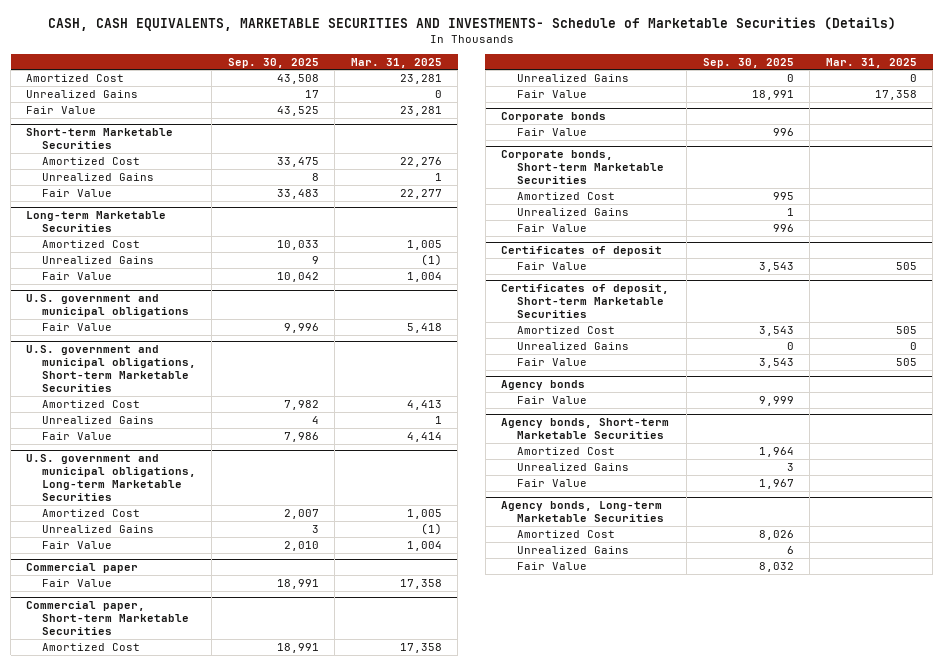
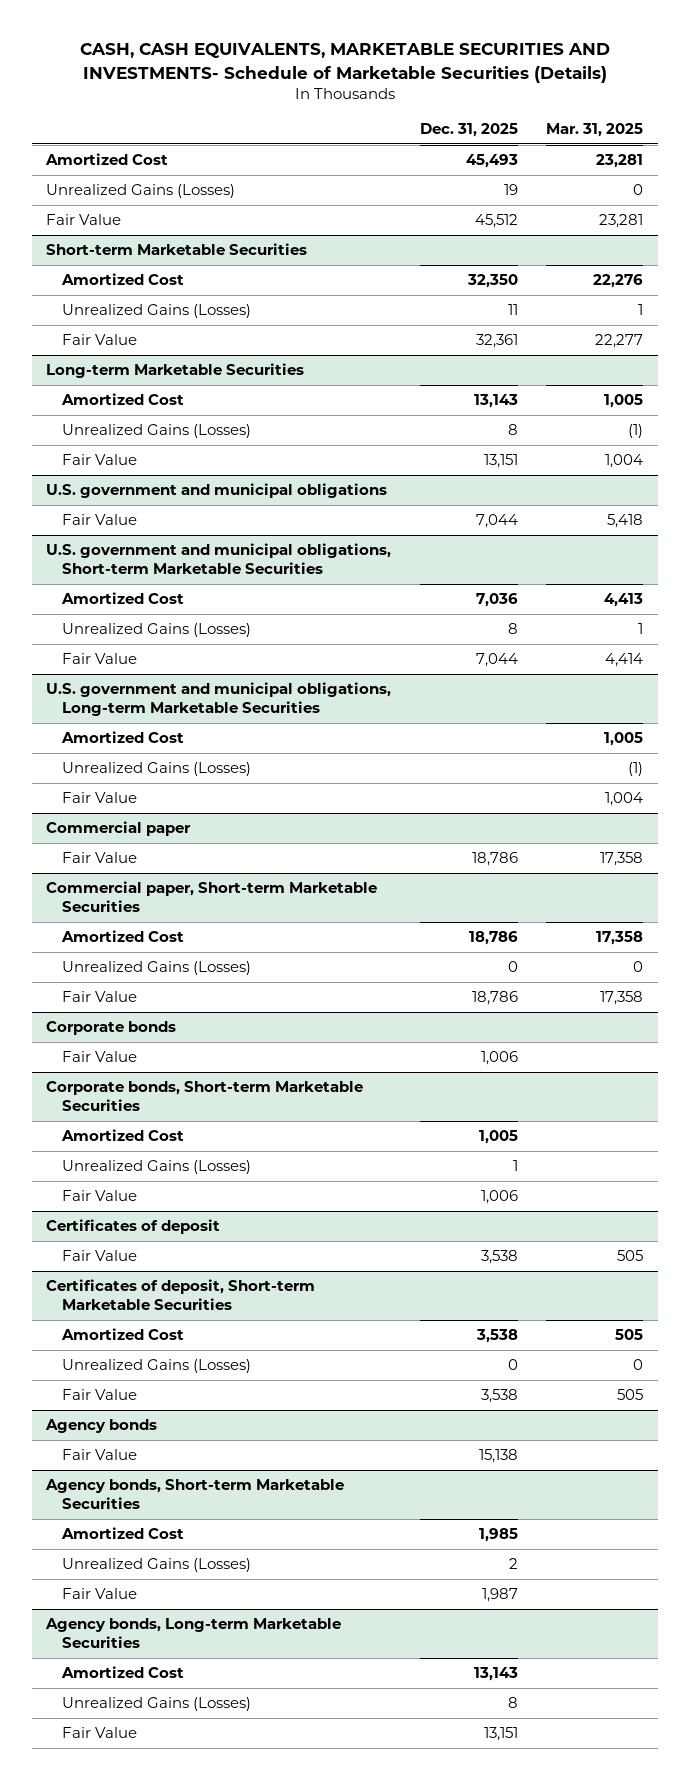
- | Sep. 30, 2025 | Mar. 31, 2025
+ | Dec. 31, 2025 | Mar. 31, 2025
- Unrealized Gains | 17 | 0
+ Unrealized Gains (Losses) | 19 | 0
@ Short-term Marketable Securities
- Unrealized Gains | 8 | 1
+ Unrealized Gains (Losses) | 11 | 1
@ Long-term Marketable Securities
- Unrealized Gains | 9 | (1)
+ Unrealized Gains (Losses) | 8 | (1)
@ U.S. government and municipal obligations, Short-term Marketable Securities
- Unrealized Gains | 4 | 1
+ Unrealized Gains (Losses) | 8 | 1
@ U.S. government and municipal obligations, Long-term Marketable Securities
- Unrealized Gains | 3 | (1)
+ Unrealized Gains (Losses) | | (1)
@ Commercial paper, Short-term Marketable Securities
- Unrealized Gains | 0 | 0
+ Unrealized Gains (Losses) | 0 | 0
@ Corporate bonds, Short-term Marketable Securities
- Unrealized Gains | 1 |
+ Unrealized Gains (Losses) | 1 |
@ Certificates of deposit, Short-term Marketable Securities
- Unrealized Gains | 0 | 0
+ Unrealized Gains (Losses) | 0 | 0
@ Agency bonds, Short-term Marketable Securities
- Unrealized Gains | 3 |
+ Unrealized Gains (Losses) | 2 |
@ Agency bonds, Long-term Marketable Securities
- Unrealized Gains | 6 |
+ Unrealized Gains (Losses) | 8 |

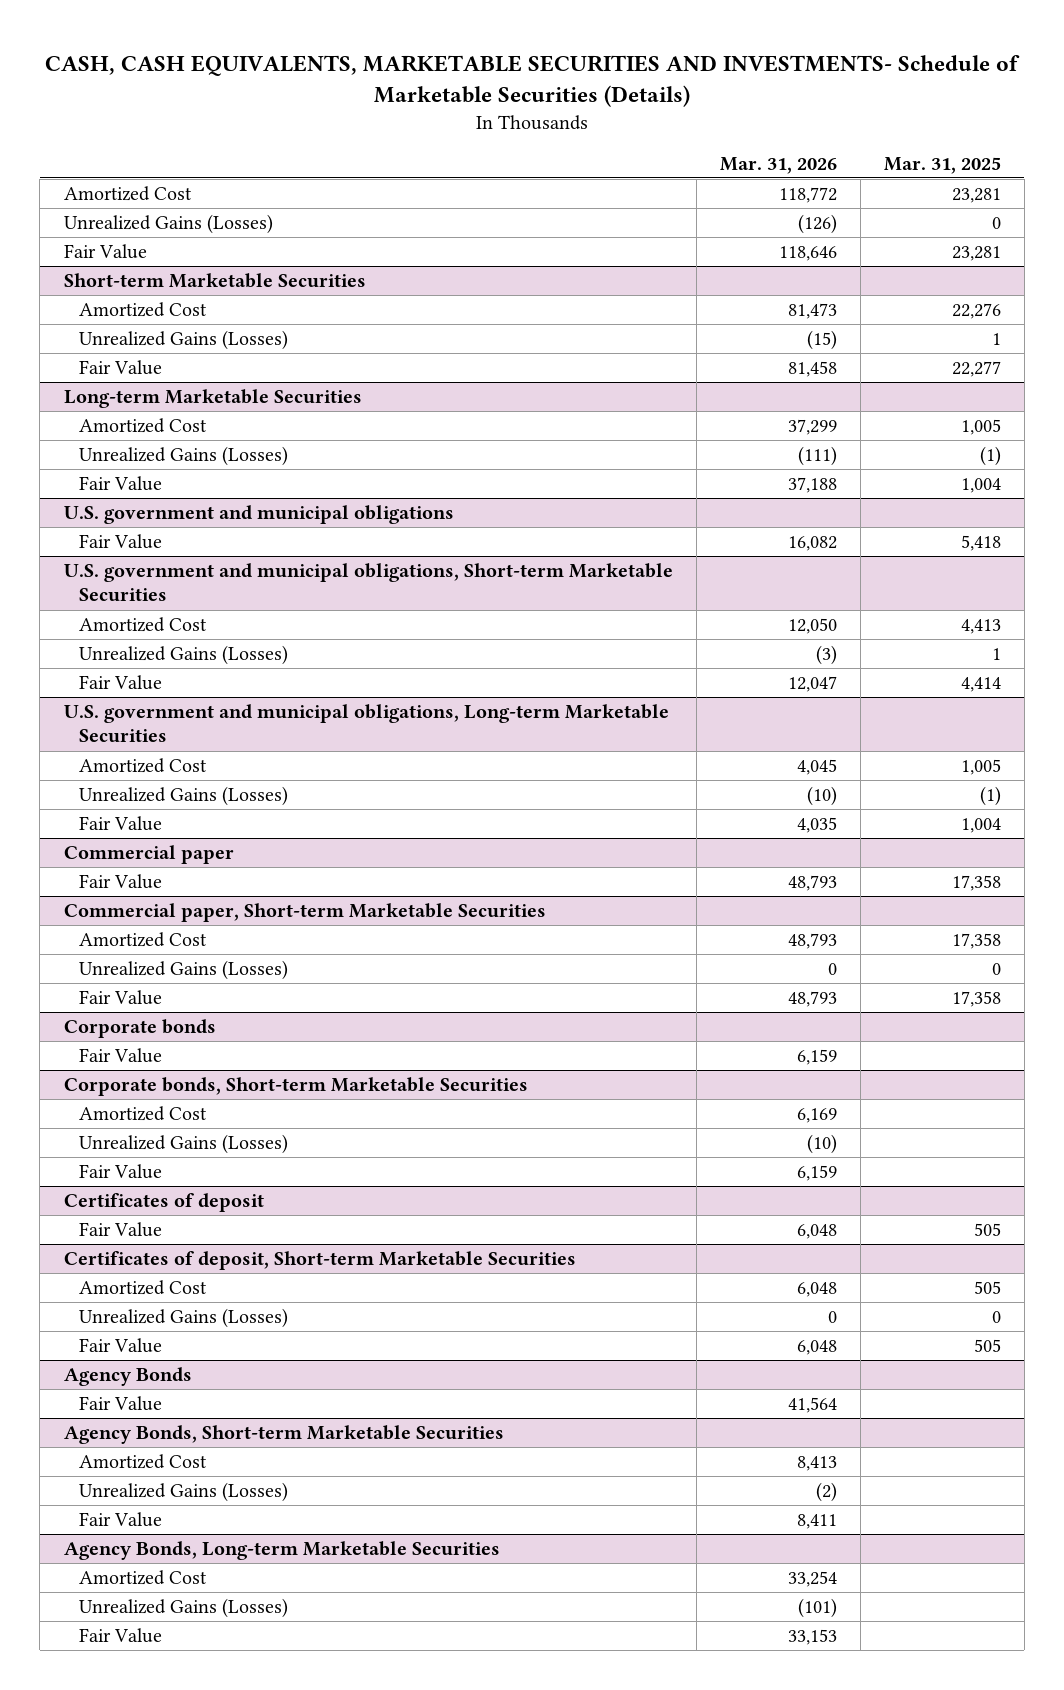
- | Dec. 31, 2025 | Mar. 31, 2025
+ | Mar. 31, 2026 | Mar. 31, 2025
- Agency bonds
+ Agency Bonds
- Agency bonds, Short-term Marketable Securities
+ Agency Bonds, Short-term Marketable Securities
- Agency bonds, Long-term Marketable Securities
+ Agency Bonds, Long-term Marketable Securities

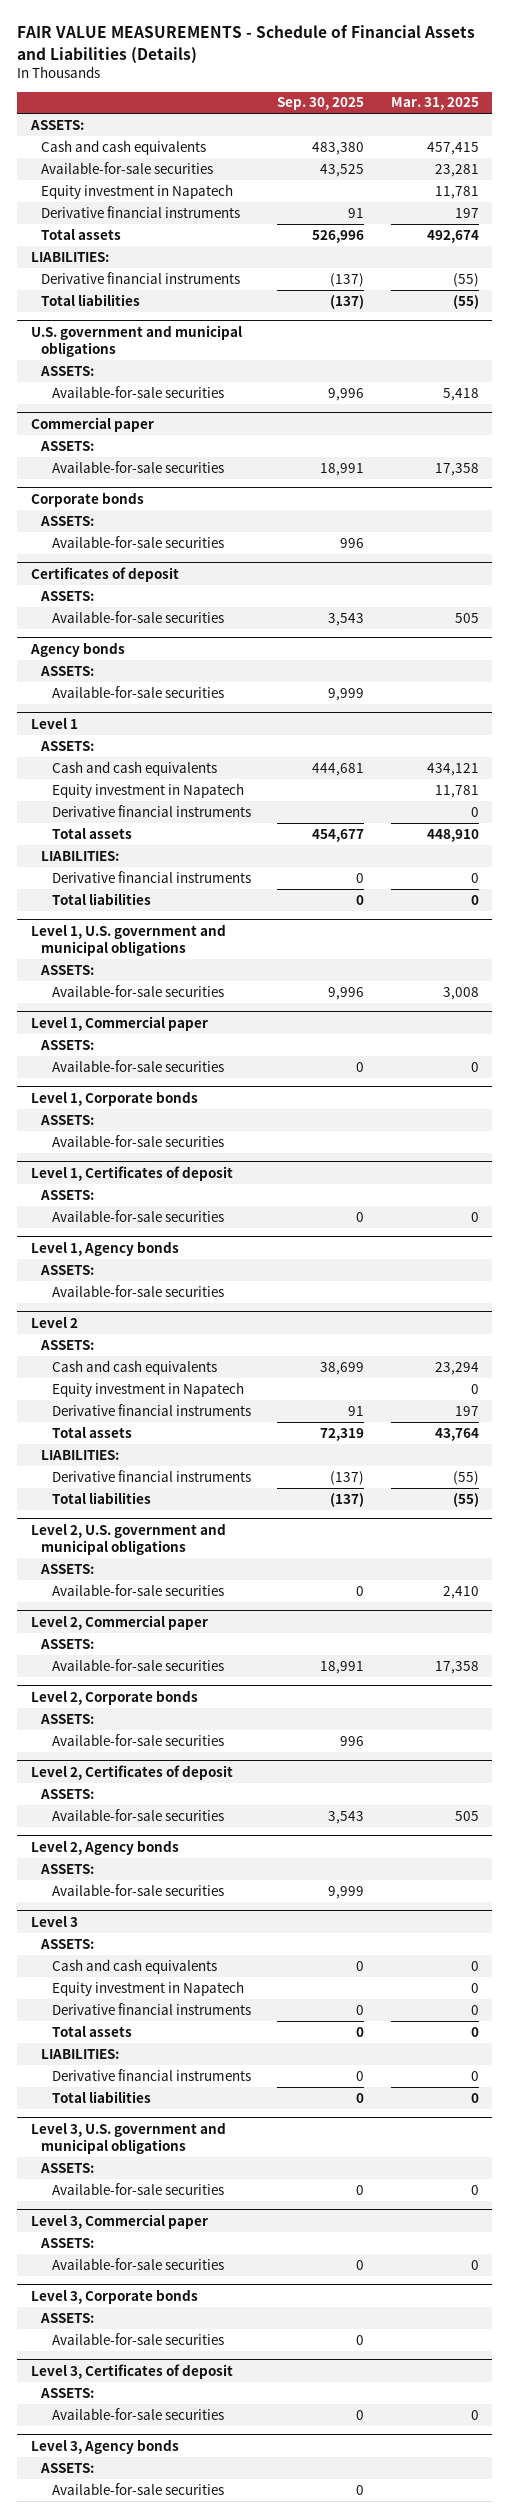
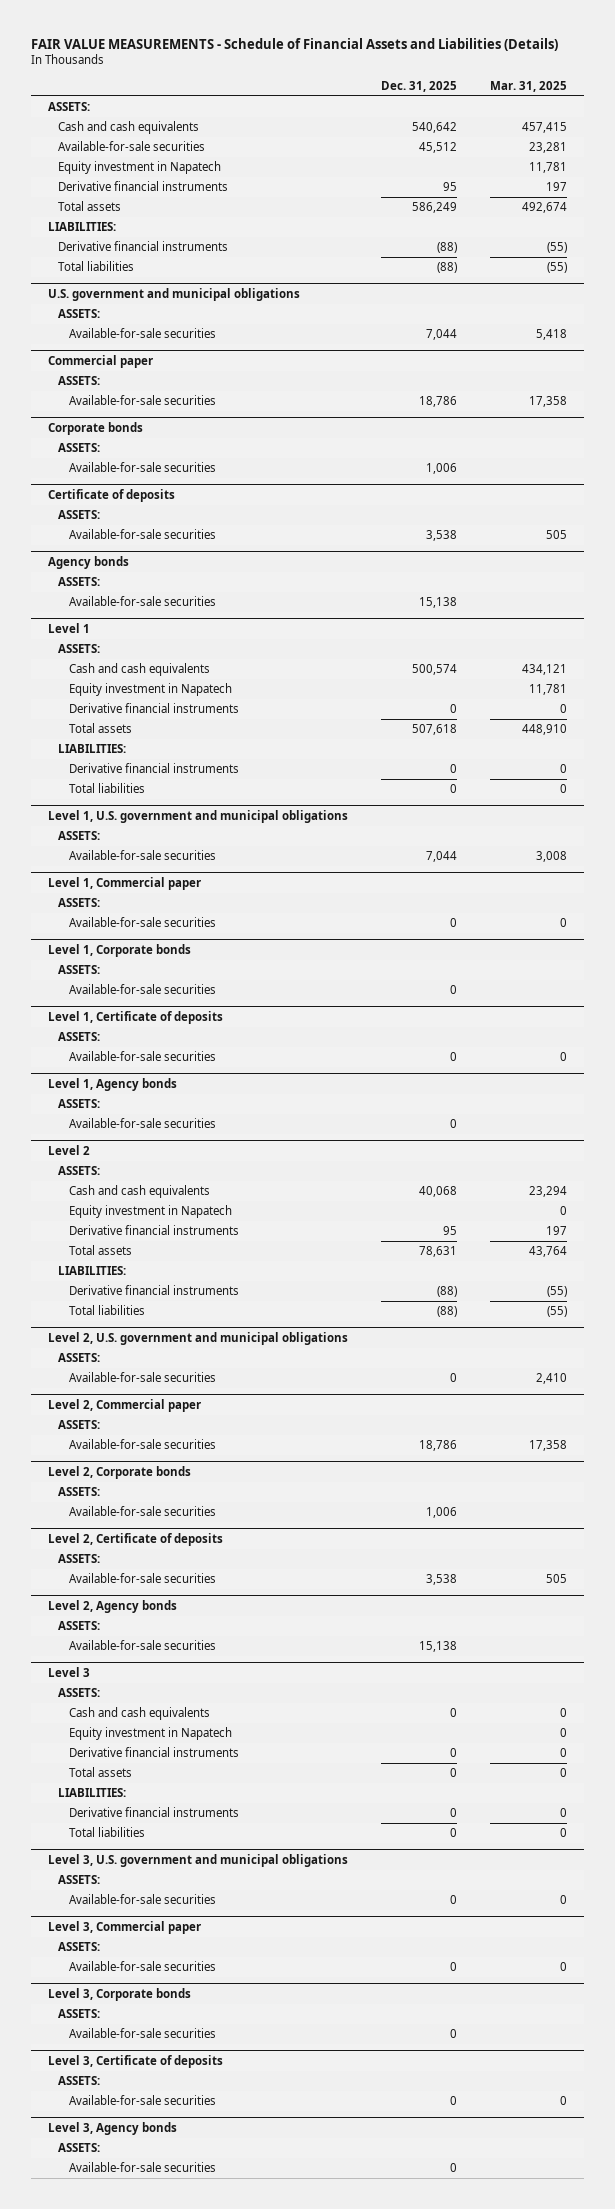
- | Sep. 30, 2025 | Mar. 31, 2025
+ | Dec. 31, 2025 | Mar. 31, 2025
- Certificates of deposit
+ Certificate of deposits
- Level 1, Certificates of deposit
+ Level 1, Certificate of deposits
- Level 2, Certificates of deposit
+ Level 2, Certificate of deposits
- Level 3, Certificates of deposit
+ Level 3, Certificate of deposits

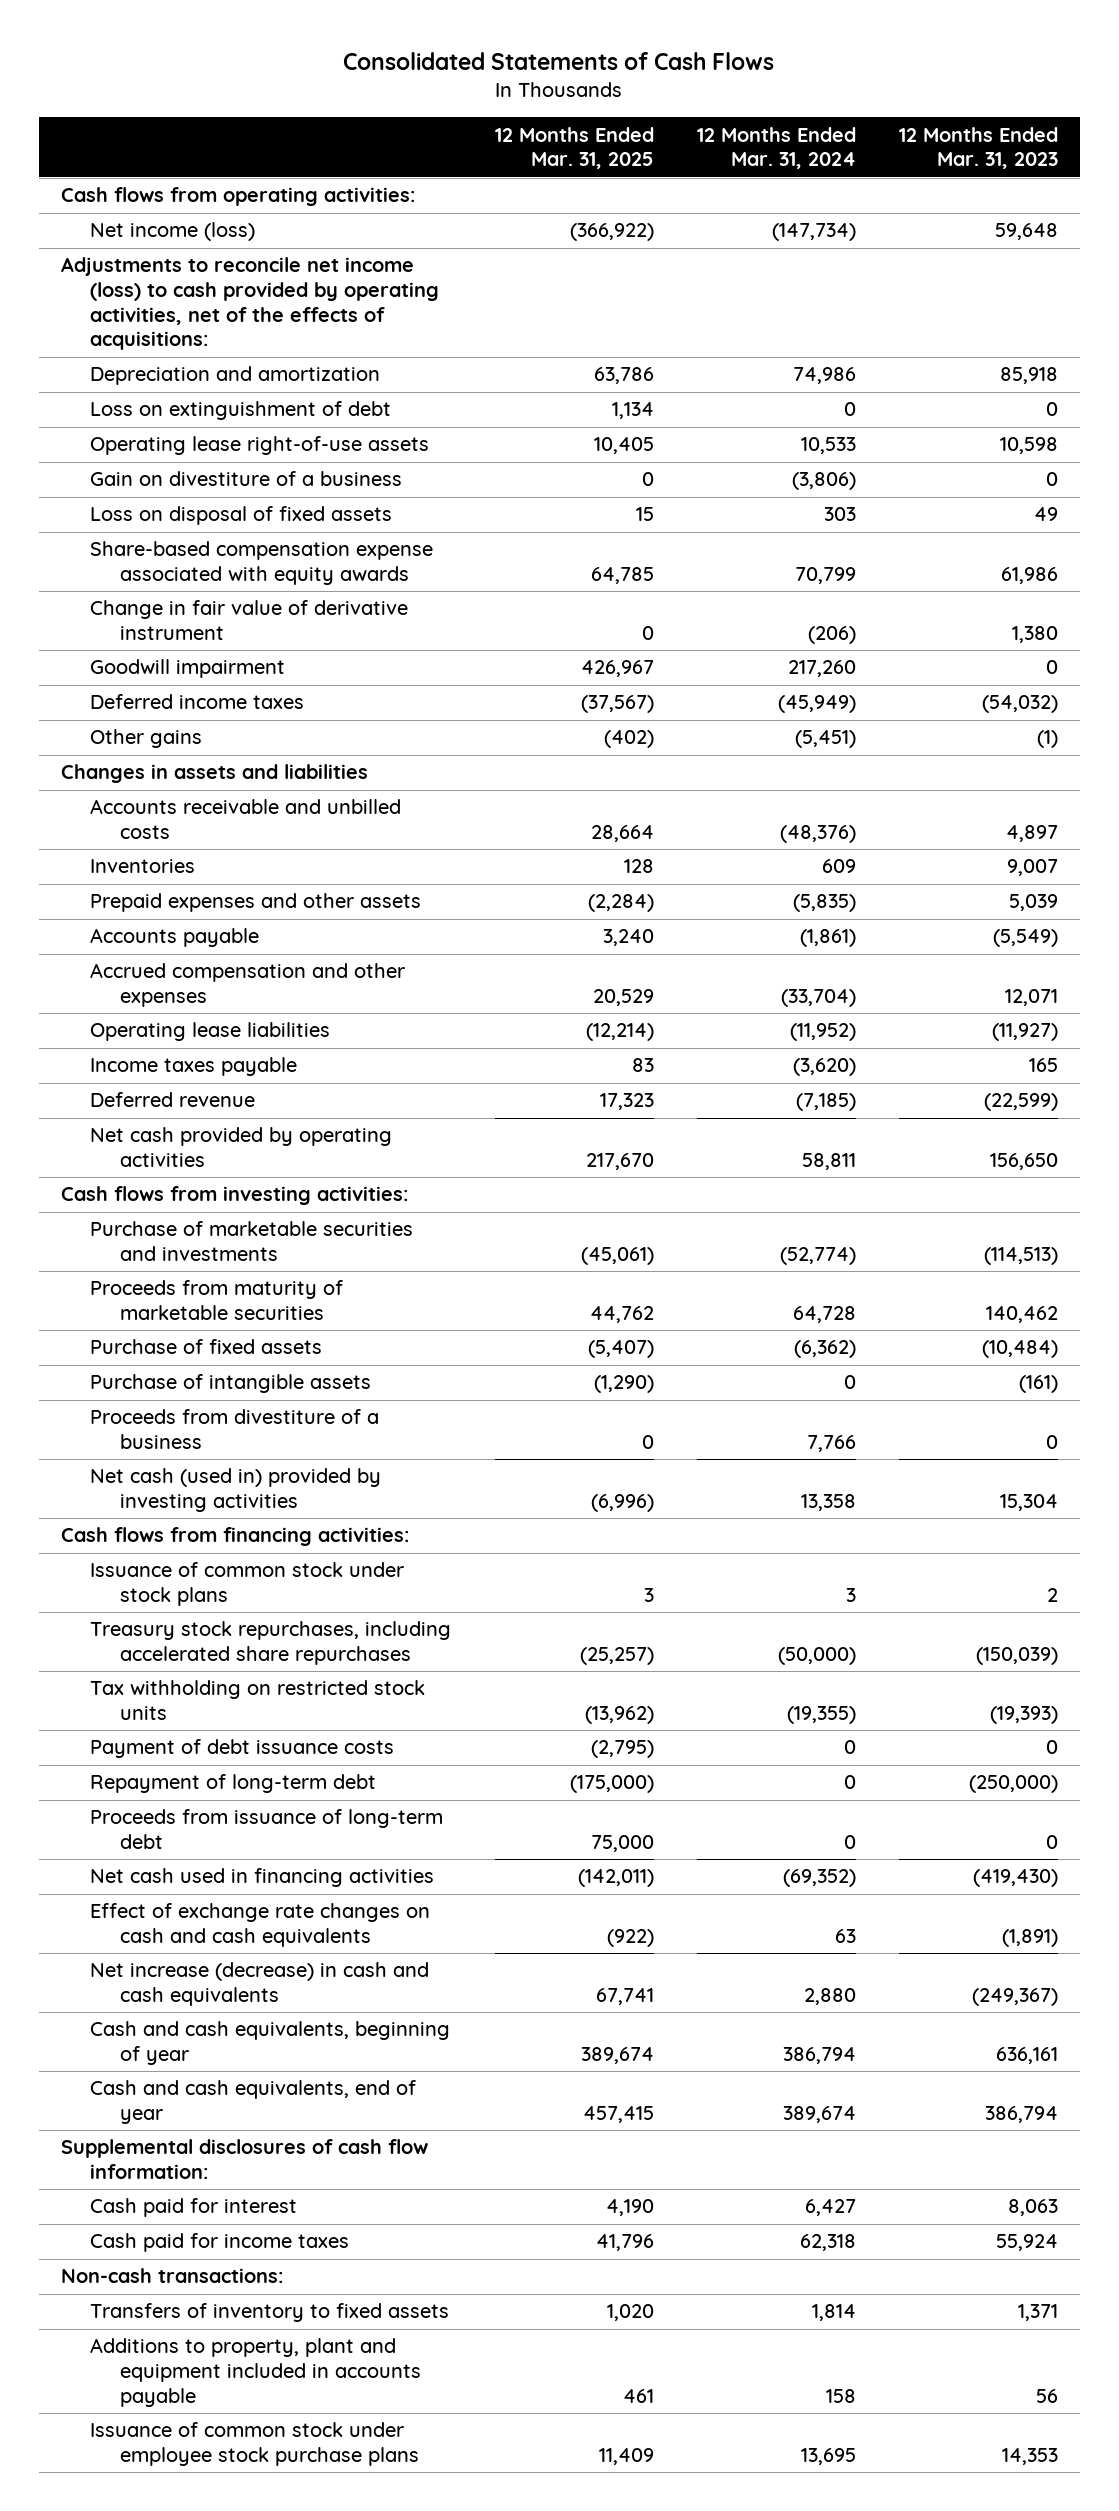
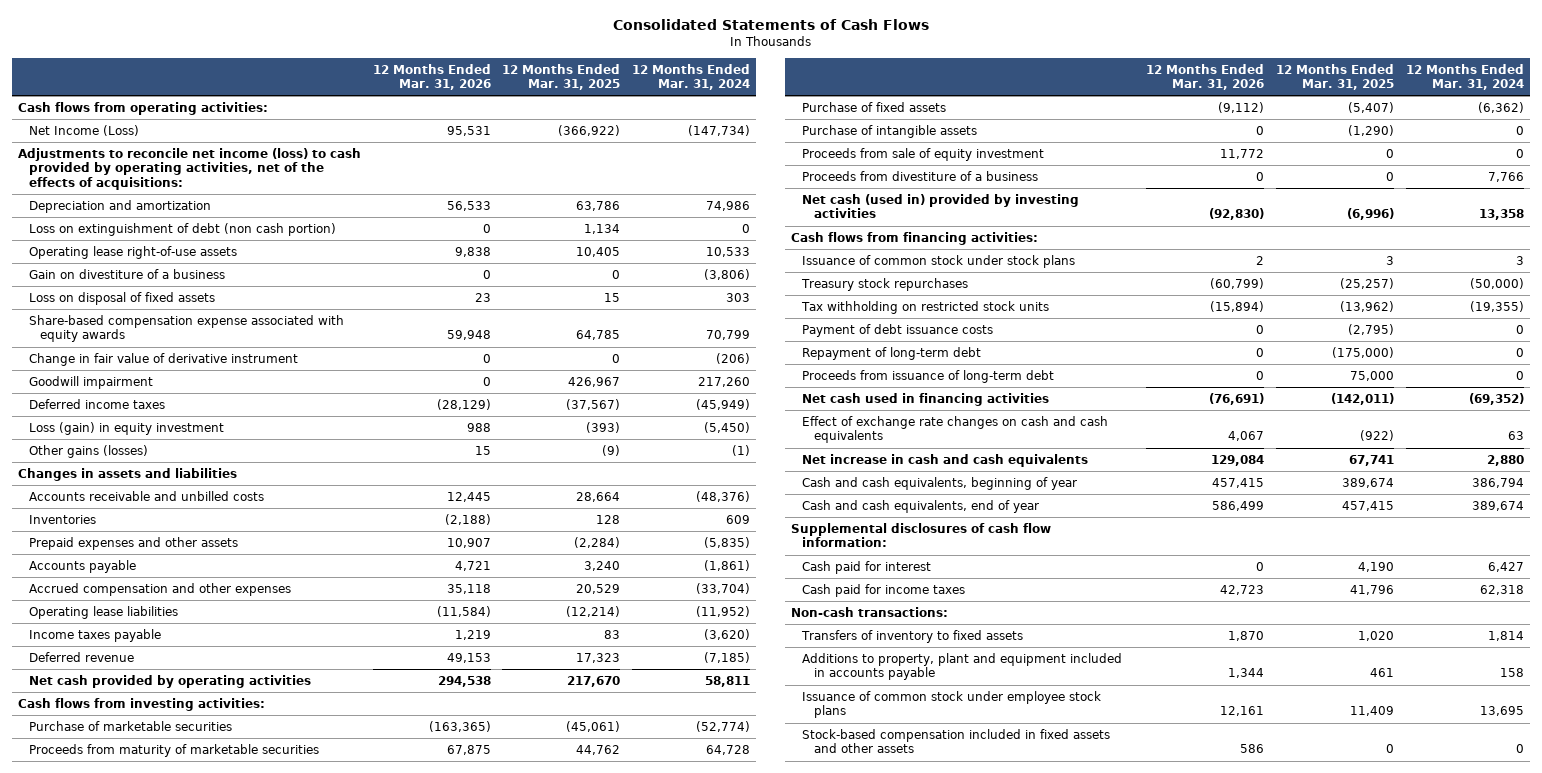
- | 12 Months Ended Mar. 31, 2025 | 12 Months Ended Mar. 31, 2024 | 12 Months Ended Mar. 31, 2023
+ | 12 Months Ended Mar. 31, 2026 | 12 Months Ended Mar. 31, 2025 | 12 Months Ended Mar. 31, 2024
- Net income (loss) | (366,922) | (147,734) | 59,648
+ Net Income (Loss) | 95,531 | (366,922) | (147,734)
- Loss on extinguishment of debt | 1,134 | 0 | 0
+ Loss on extinguishment of debt (non cash portion) | 0 | 1,134 | 0
- Other gains | (402) | (5,451) | (1)
+ Loss (gain) in equity investment | 988 | (393) | (5,450)
+ Other gains (losses) | 15 | (9) | (1)
- Purchase of marketable securities and investments | (45,061) | (52,774) | (114,513)
+ Purchase of marketable securities | (163,365) | (45,061) | (52,774)
+ Proceeds from sale of equity investment | 11,772 | 0 | 0
- Treasury stock repurchases, including accelerated share repurchases | (25,257) | (50,000) | (150,039)
+ Treasury stock repurchases | (60,799) | (25,257) | (50,000)
- Net increase (decrease) in cash and cash equivalents | 67,741 | 2,880 | (249,367)
+ Net increase in cash and cash equivalents | 129,084 | 67,741 | 2,880
- Issuance of common stock under employee stock purchase plans | 11,409 | 13,695 | 14,353
+ Issuance of common stock under employee stock plans | 12,161 | 11,409 | 13,695
+ Stock-based compensation included in fixed assets and other assets | 586 | 0 | 0

